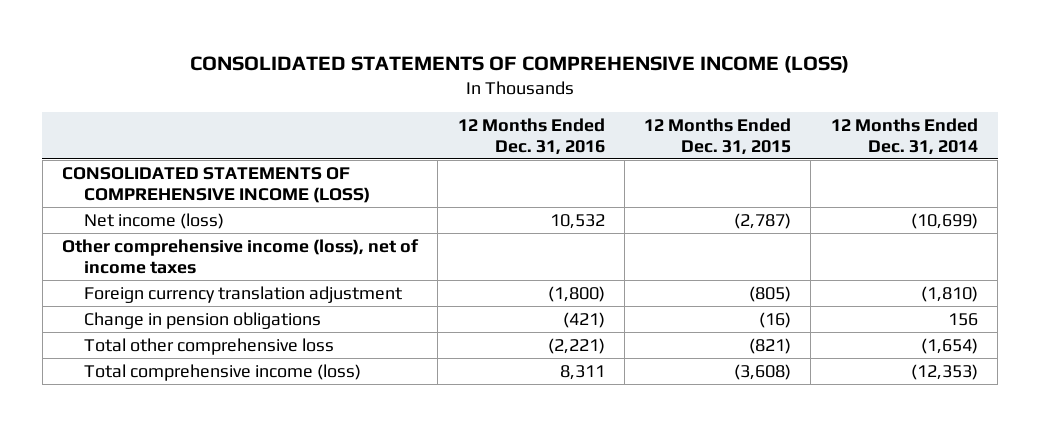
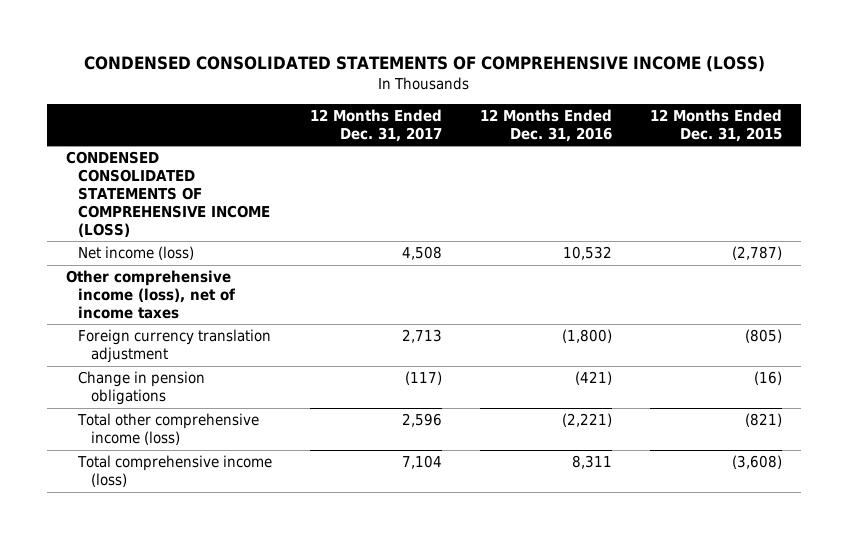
- CONSOLIDATED STATEMENTS OF COMPREHENSIVE INCOME (LOSS)
+ CONDENSED CONSOLIDATED STATEMENTS OF COMPREHENSIVE INCOME (LOSS)
- | 12 Months Ended Dec. 31, 2016 | 12 Months Ended Dec. 31, 2015 | 12 Months Ended Dec. 31, 2014
+ | 12 Months Ended Dec. 31, 2017 | 12 Months Ended Dec. 31, 2016 | 12 Months Ended Dec. 31, 2015
- CONSOLIDATED STATEMENTS OF COMPREHENSIVE INCOME (LOSS)
+ CONDENSED CONSOLIDATED STATEMENTS OF COMPREHENSIVE INCOME (LOSS)
- Total other comprehensive loss | (2,221) | (821) | (1,654)
+ Total other comprehensive income (loss) | 2,596 | (2,221) | (821)

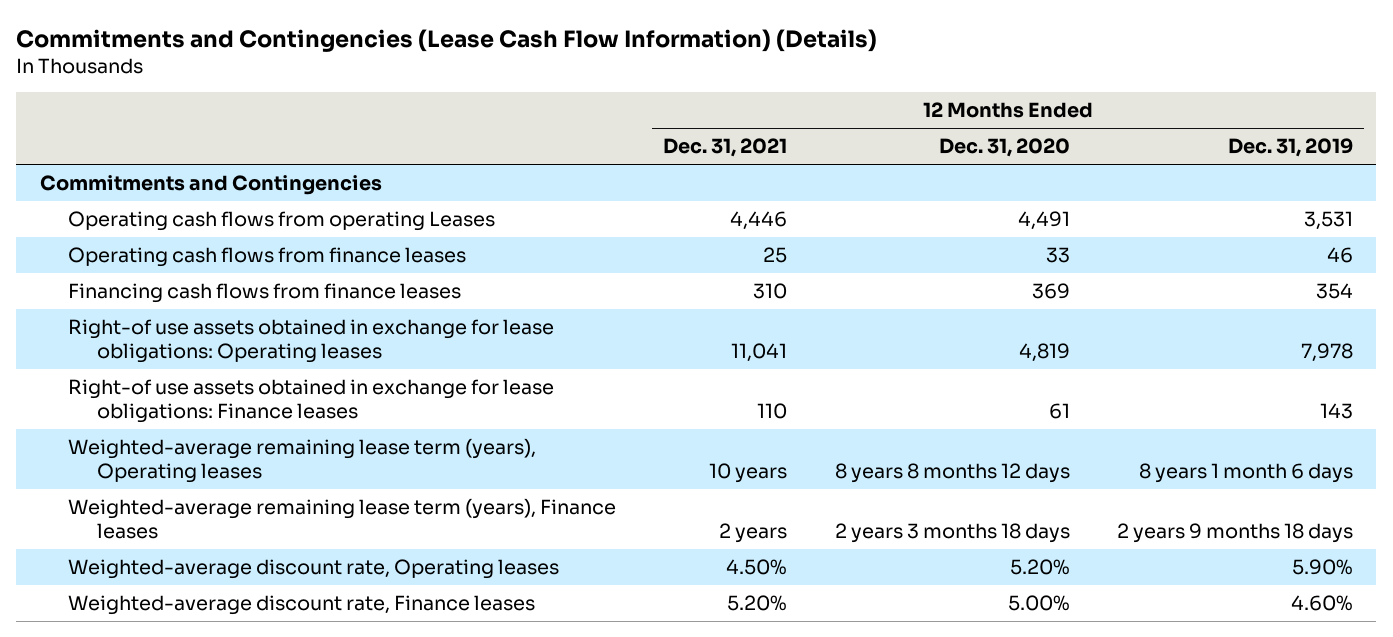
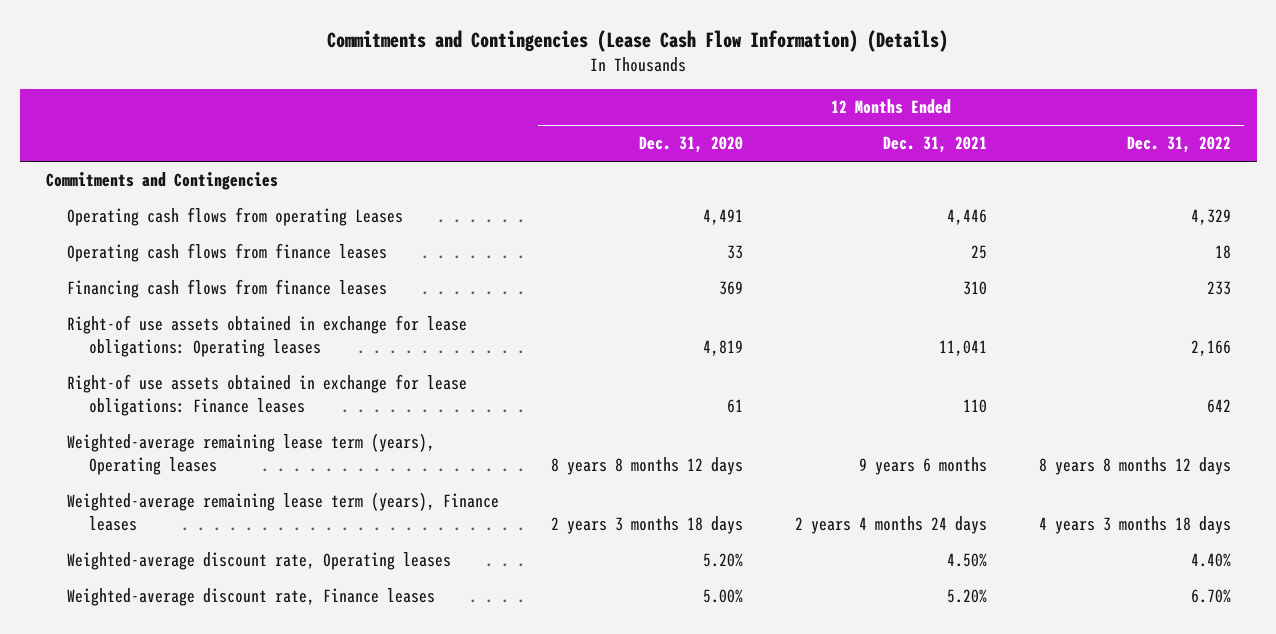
- | 12 Months Ended Dec. 31, 2021 | 12 Months Ended Dec. 31, 2020 | 12 Months Ended Dec. 31, 2019
+ | 12 Months Ended Dec. 31, 2020 | 12 Months Ended Dec. 31, 2021 | 12 Months Ended Dec. 31, 2022
- Weighted-average remaining lease term (years), Operating leases | 10 years | 8 years 8 months 12 days | 8 years 1 month 6 days
- Weighted-average remaining lease term (years), Finance leases | 2 years | 2 years 3 months 18 days | 2 years 9 months 18 days
+ Weighted-average remaining lease term (years), Operating leases | 8 years 8 months 12 days | 9 years 6 months | 8 years 8 months 12 days
+ Weighted-average remaining lease term (years), Finance leases | 2 years 3 months 18 days | 2 years 4 months 24 days | 4 years 3 months 18 days

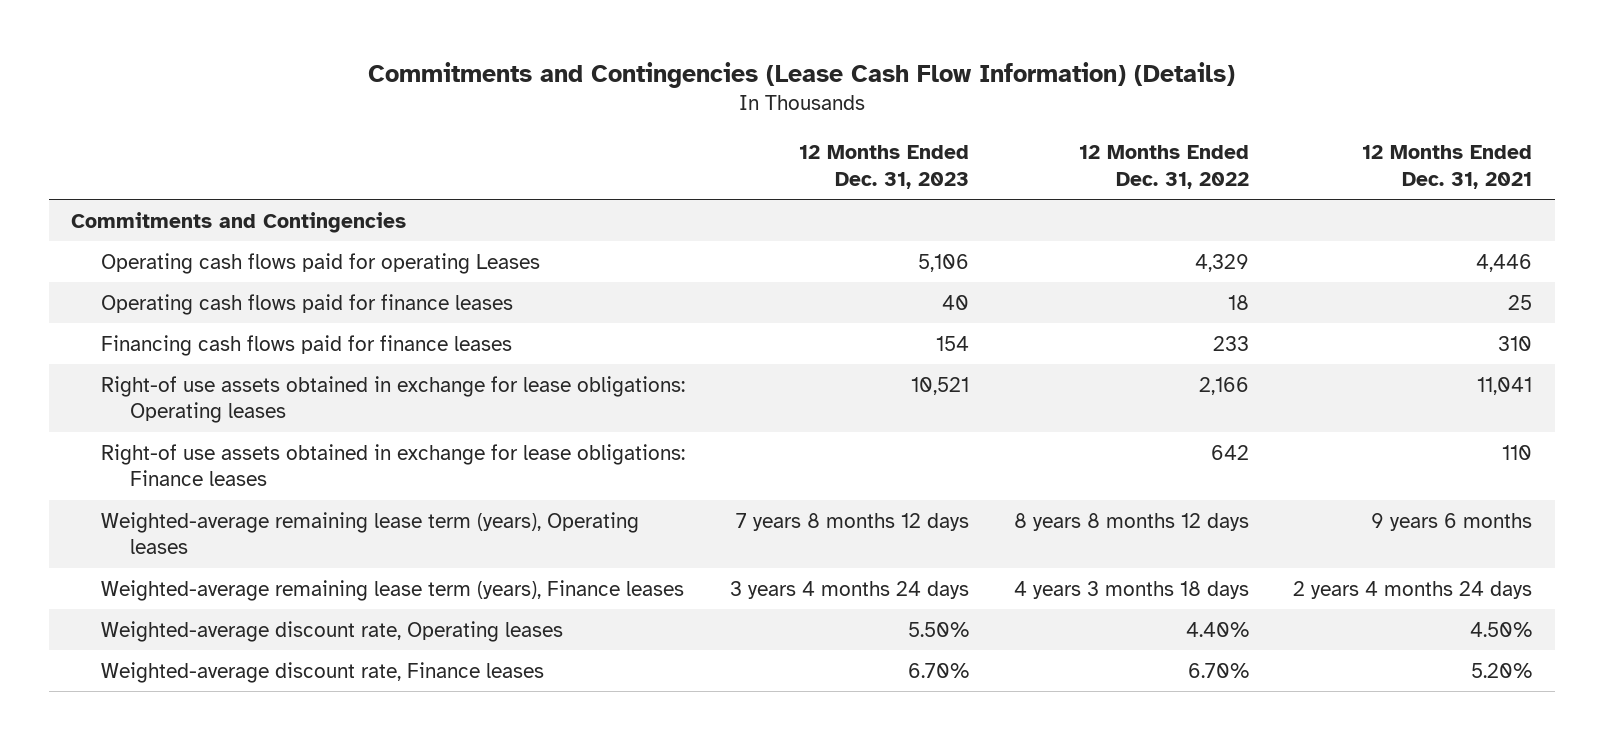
- | 12 Months Ended Dec. 31, 2020 | 12 Months Ended Dec. 31, 2021 | 12 Months Ended Dec. 31, 2022
+ | 12 Months Ended Dec. 31, 2023 | 12 Months Ended Dec. 31, 2022 | 12 Months Ended Dec. 31, 2021
- Operating cash flows from operating Leases | 4,491 | 4,446 | 4,329
- Operating cash flows from finance leases | 33 | 25 | 18
- Financing cash flows from finance leases | 369 | 310 | 233
+ Operating cash flows paid for operating Leases | 5,106 | 4,329 | 4,446
+ Operating cash flows paid for finance leases | 40 | 18 | 25
+ Financing cash flows paid for finance leases | 154 | 233 | 310

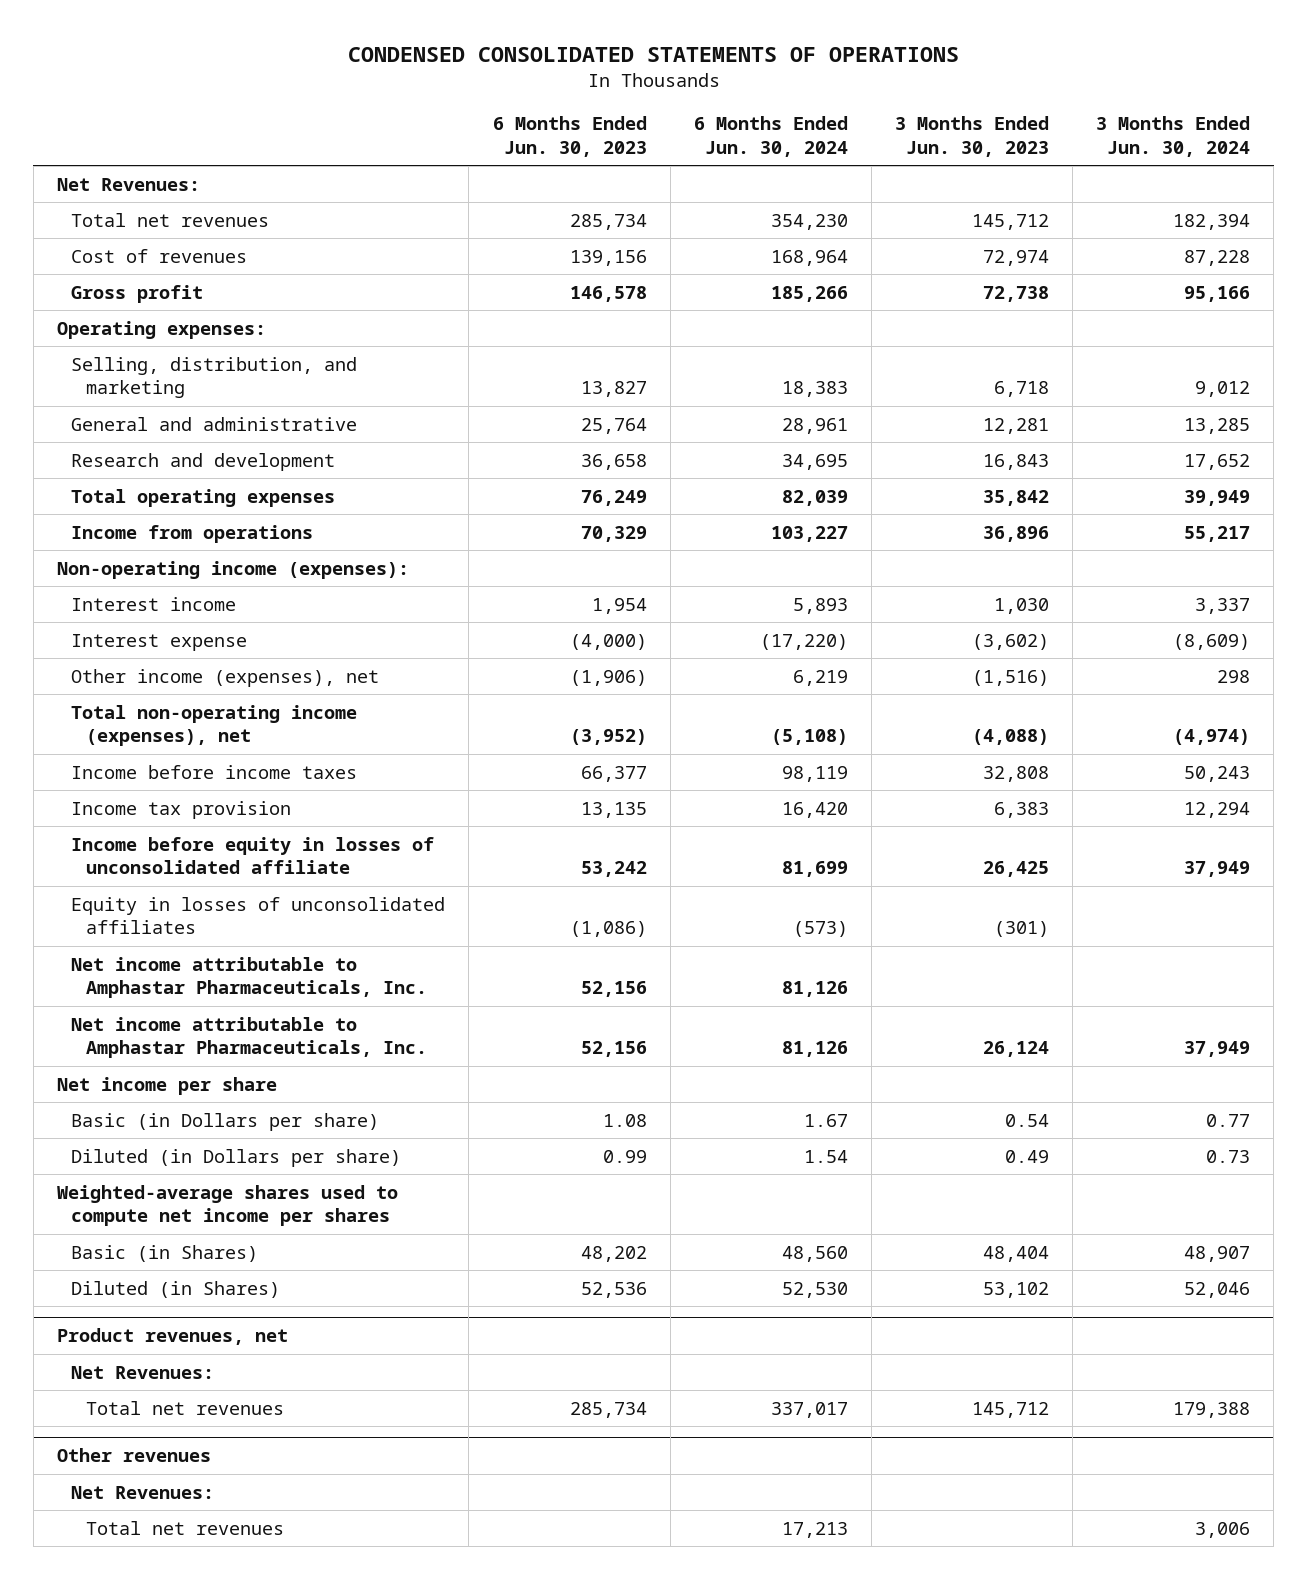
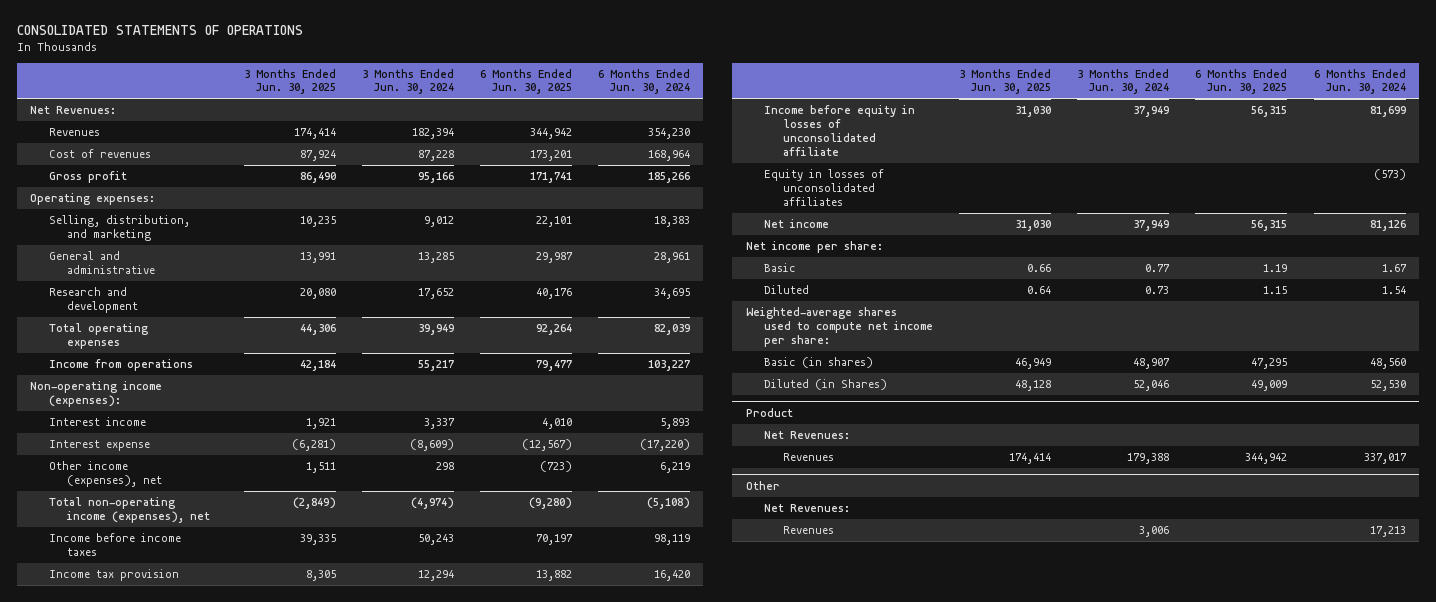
- CONDENSED CONSOLIDATED STATEMENTS OF OPERATIONS
+ CONSOLIDATED STATEMENTS OF OPERATIONS
- | 6 Months Ended Jun. 30, 2023 | 6 Months Ended Jun. 30, 2024 | 3 Months Ended Jun. 30, 2023 | 3 Months Ended Jun. 30, 2024
+ | 3 Months Ended Jun. 30, 2025 | 3 Months Ended Jun. 30, 2024 | 6 Months Ended Jun. 30, 2025 | 6 Months Ended Jun. 30, 2024
- Total net revenues | 285,734 | 354,230 | 145,712 | 182,394
+ Revenues | 174,414 | 182,394 | 344,942 | 354,230
- Net income attributable to Amphastar Pharmaceuticals, Inc. | 52,156 | 81,126 | |
- Net income attributable to Amphastar Pharmaceuticals, Inc. | 52,156 | 81,126 | 26,124 | 37,949
- Net income per share
- Basic (in Dollars per share) | 1.08 | 1.67 | 0.54 | 0.77
- Diluted (in Dollars per share) | 0.99 | 1.54 | 0.49 | 0.73
- Weighted-average shares used to compute net income per shares
- Basic (in Shares) | 48,202 | 48,560 | 48,404 | 48,907
+ Net income | 31,030 | 37,949 | 56,315 | 81,126
+ Net income per share:
+ Basic | 0.66 | 0.77 | 1.19 | 1.67
+ Diluted | 0.64 | 0.73 | 1.15 | 1.54
+ Weighted-average shares used to compute net income per share:
+ Basic (in shares) | 46,949 | 48,907 | 47,295 | 48,560
- Product revenues, net
+ Product
- Total net revenues | 285,734 | 337,017 | 145,712 | 179,388
- Other revenues
+ Revenues | 174,414 | 179,388 | 344,942 | 337,017
+ Other
- Total net revenues | | 17,213 | | 3,006
+ Revenues | | 3,006 | | 17,213

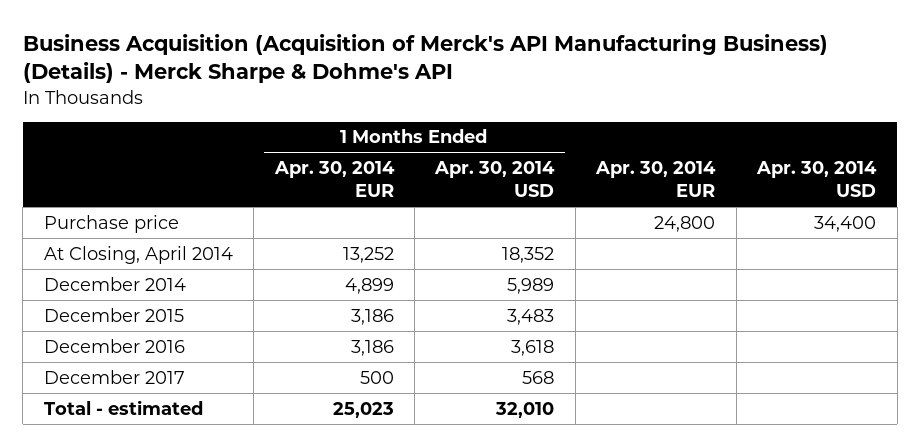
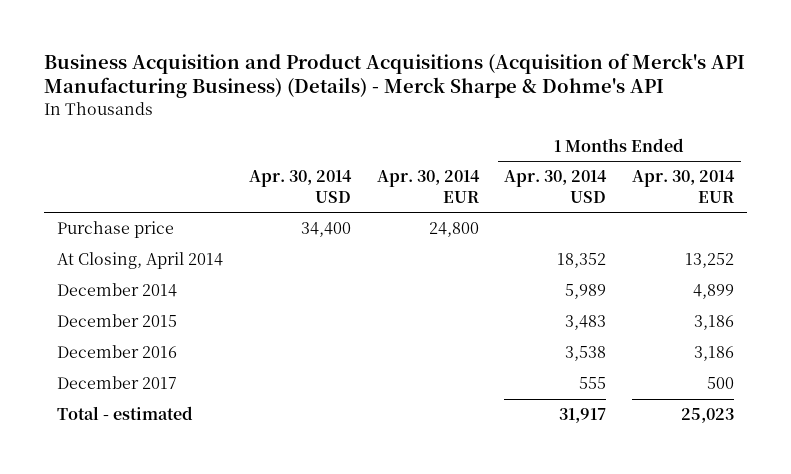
- Business Acquisition (Acquisition of Merck's API Manufacturing Business) (Details) - Merck Sharpe & Dohme's API
+ Business Acquisition and Product Acquisitions (Acquisition of Merck's API Manufacturing Business) (Details) - Merck Sharpe & Dohme's API
- | 1 Months Ended Apr. 30, 2014 EUR | 1 Months Ended Apr. 30, 2014 USD | Apr. 30, 2014 EUR | Apr. 30, 2014 USD
+ | Apr. 30, 2014 USD | Apr. 30, 2014 EUR | 1 Months Ended Apr. 30, 2014 USD | 1 Months Ended Apr. 30, 2014 EUR
- December 2016 | 3,186 | 3,618 | |
- December 2017 | 500 | 568 | |
- Total - estimated | 25,023 | 32,010 | |
+ December 2016 | | | 3,538 | 3,186
+ December 2017 | | | 555 | 500
+ Total - estimated | | | 31,917 | 25,023

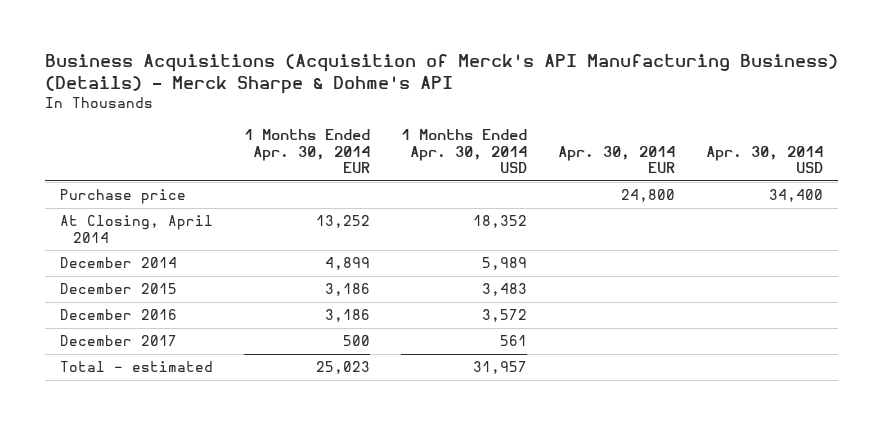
- Business Acquisition and Product Acquisitions (Acquisition of Merck's API Manufacturing Business) (Details) - Merck Sharpe & Dohme's API
+ Business Acquisitions (Acquisition of Merck's API Manufacturing Business) (Details) - Merck Sharpe & Dohme's API
- | Apr. 30, 2014 USD | Apr. 30, 2014 EUR | 1 Months Ended Apr. 30, 2014 USD | 1 Months Ended Apr. 30, 2014 EUR
+ | 1 Months Ended Apr. 30, 2014 EUR | 1 Months Ended Apr. 30, 2014 USD | Apr. 30, 2014 EUR | Apr. 30, 2014 USD
- December 2016 | | | 3,538 | 3,186
- December 2017 | | | 555 | 500
- Total - estimated | | | 31,917 | 25,023
+ December 2016 | 3,186 | 3,572 | |
+ December 2017 | 500 | 561 | |
+ Total - estimated | 25,023 | 31,957 | |

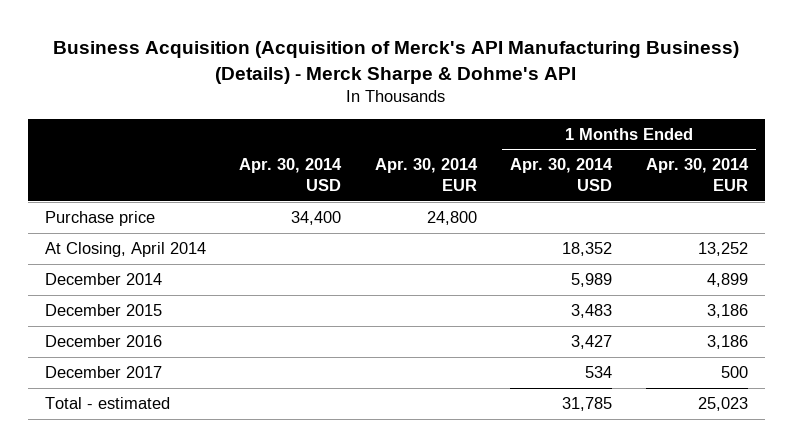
- Business Acquisitions (Acquisition of Merck's API Manufacturing Business) (Details) - Merck Sharpe & Dohme's API
+ Business Acquisition (Acquisition of Merck's API Manufacturing Business) (Details) - Merck Sharpe & Dohme's API
- | 1 Months Ended Apr. 30, 2014 EUR | 1 Months Ended Apr. 30, 2014 USD | Apr. 30, 2014 EUR | Apr. 30, 2014 USD
+ | Apr. 30, 2014 USD | Apr. 30, 2014 EUR | 1 Months Ended Apr. 30, 2014 USD | 1 Months Ended Apr. 30, 2014 EUR
- December 2016 | 3,186 | 3,572 | |
- December 2017 | 500 | 561 | |
- Total - estimated | 25,023 | 31,957 | |
+ December 2016 | | | 3,427 | 3,186
+ December 2017 | | | 534 | 500
+ Total - estimated | | | 31,785 | 25,023

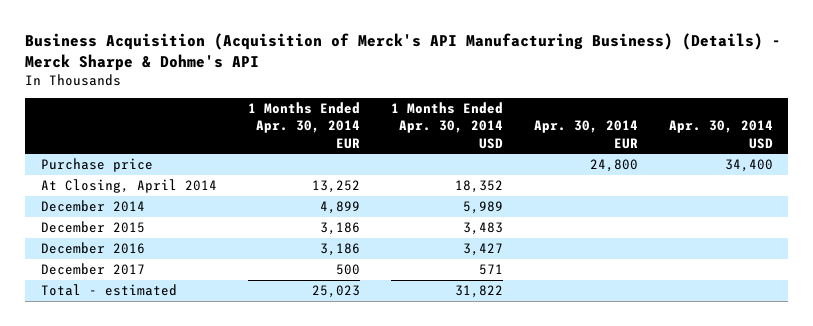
- | Apr. 30, 2014 USD | Apr. 30, 2014 EUR | 1 Months Ended Apr. 30, 2014 USD | 1 Months Ended Apr. 30, 2014 EUR
+ | 1 Months Ended Apr. 30, 2014 EUR | 1 Months Ended Apr. 30, 2014 USD | Apr. 30, 2014 EUR | Apr. 30, 2014 USD
- December 2017 | | | 534 | 500
- Total - estimated | | | 31,785 | 25,023
+ December 2017 | 500 | 571 | |
+ Total - estimated | 25,023 | 31,822 | |

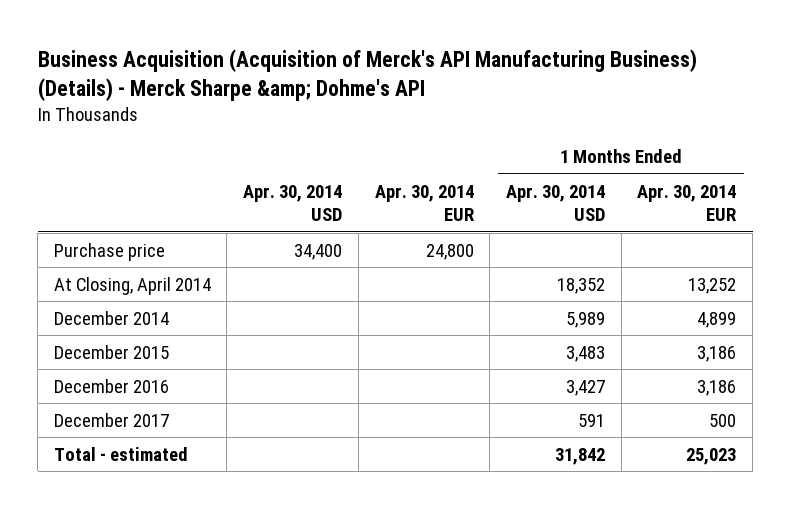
- Business Acquisition (Acquisition of Merck's API Manufacturing Business) (Details) - Merck Sharpe & Dohme's API
+ Business Acquisition (Acquisition of Merck's API Manufacturing Business) (Details) - Merck Sharpe &amp; Dohme's API
- | 1 Months Ended Apr. 30, 2014 EUR | 1 Months Ended Apr. 30, 2014 USD | Apr. 30, 2014 EUR | Apr. 30, 2014 USD
+ | Apr. 30, 2014 USD | Apr. 30, 2014 EUR | 1 Months Ended Apr. 30, 2014 USD | 1 Months Ended Apr. 30, 2014 EUR
- December 2017 | 500 | 571 | |
- Total - estimated | 25,023 | 31,822 | |
+ December 2017 | | | 591 | 500
+ Total - estimated | | | 31,842 | 25,023

